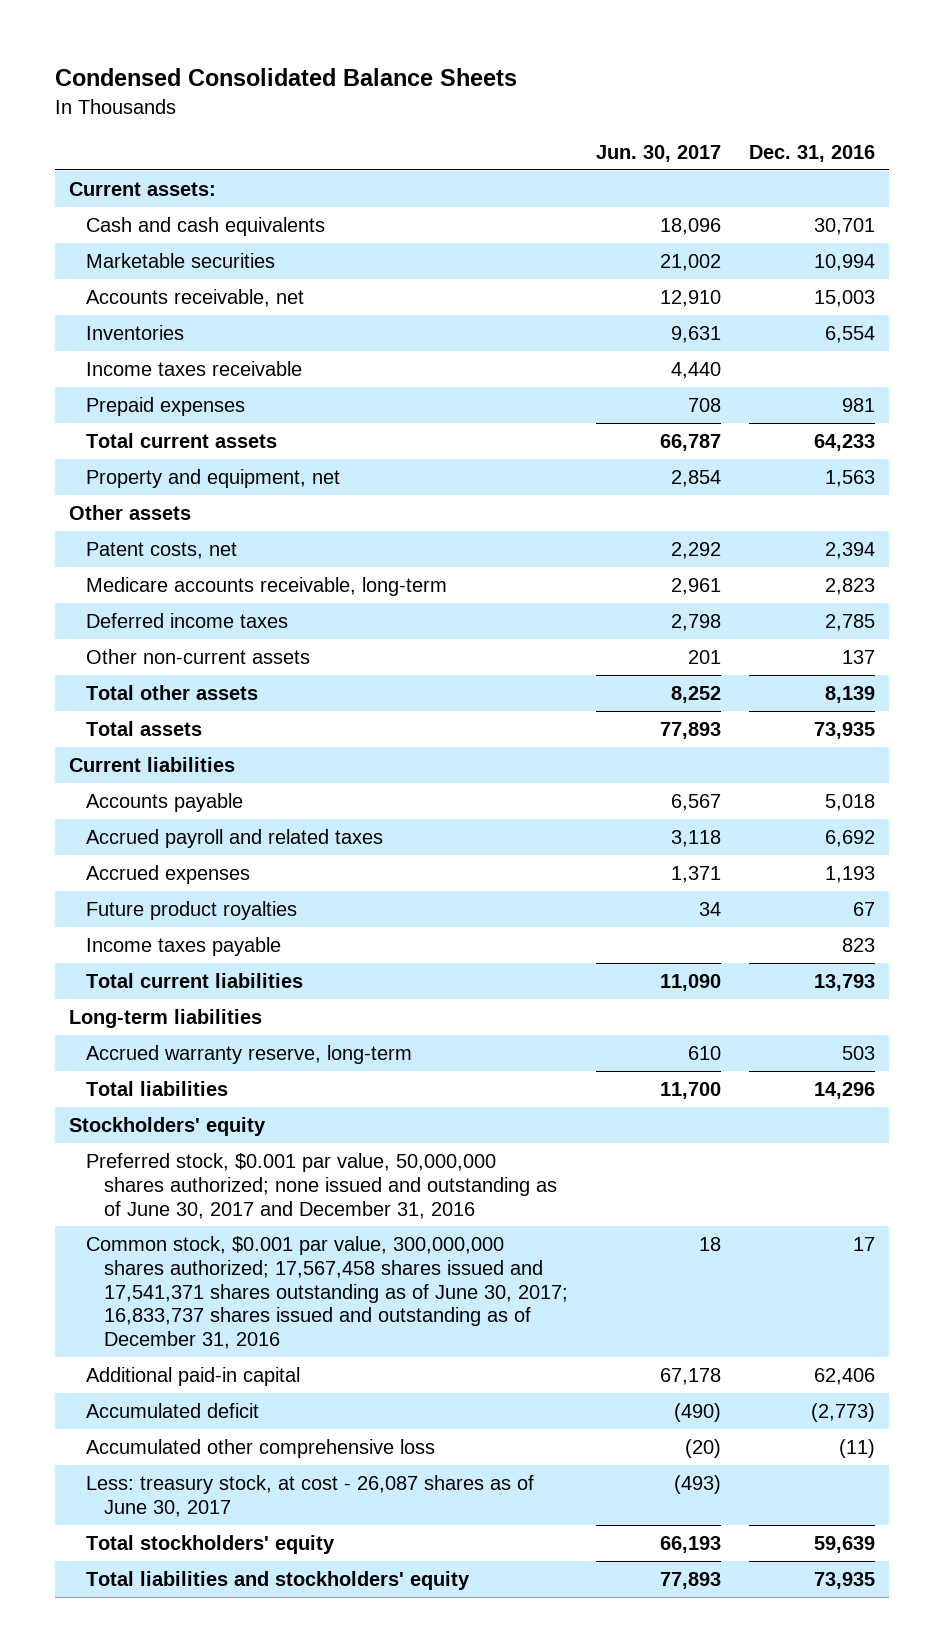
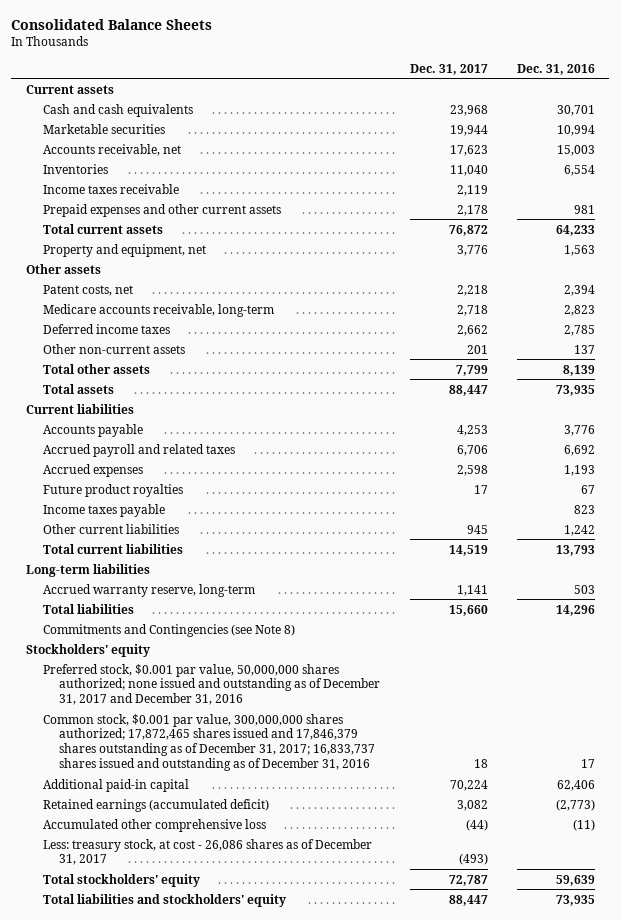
- Condensed Consolidated Balance Sheets
+ Consolidated Balance Sheets
- | Jun. 30, 2017 | Dec. 31, 2016
+ | Dec. 31, 2017 | Dec. 31, 2016
- Current assets:
+ Current assets
- Prepaid expenses | 708 | 981
+ Prepaid expenses and other current assets | 2,178 | 981
- Accounts payable | 6,567 | 5,018
+ Accounts payable | 4,253 | 3,776
+ Other current liabilities | 945 | 1,242
+ Commitments and Contingencies (see Note 8)
- Preferred stock, $0.001 par value, 50,000,000 shares authorized; none issued and outstanding as of June 30, 2017 and December 31, 2016
- Common stock, $0.001 par value, 300,000,000 shares authorized; 17,567,458 shares issued and 17,541,371 shares outstanding as of June 30, 2017; 16,833,737 shares issued and outstanding as of December 31, 2016 | 18 | 17
+ Preferred stock, $0.001 par value, 50,000,000 shares authorized; none issued and outstanding as of December 31, 2017 and December 31, 2016
+ Common stock, $0.001 par value, 300,000,000 shares authorized; 17,872,465 shares issued and 17,846,379 shares outstanding as of December 31, 2017; 16,833,737 shares issued and outstanding as of December 31, 2016 | 18 | 17
- Accumulated deficit | (490) | (2,773)
+ Retained earnings (accumulated deficit) | 3,082 | (2,773)
- Less: treasury stock, at cost - 26,087 shares as of June 30, 2017 | (493) |
+ Less: treasury stock, at cost - 26,086 shares as of December 31, 2017 | (493) |

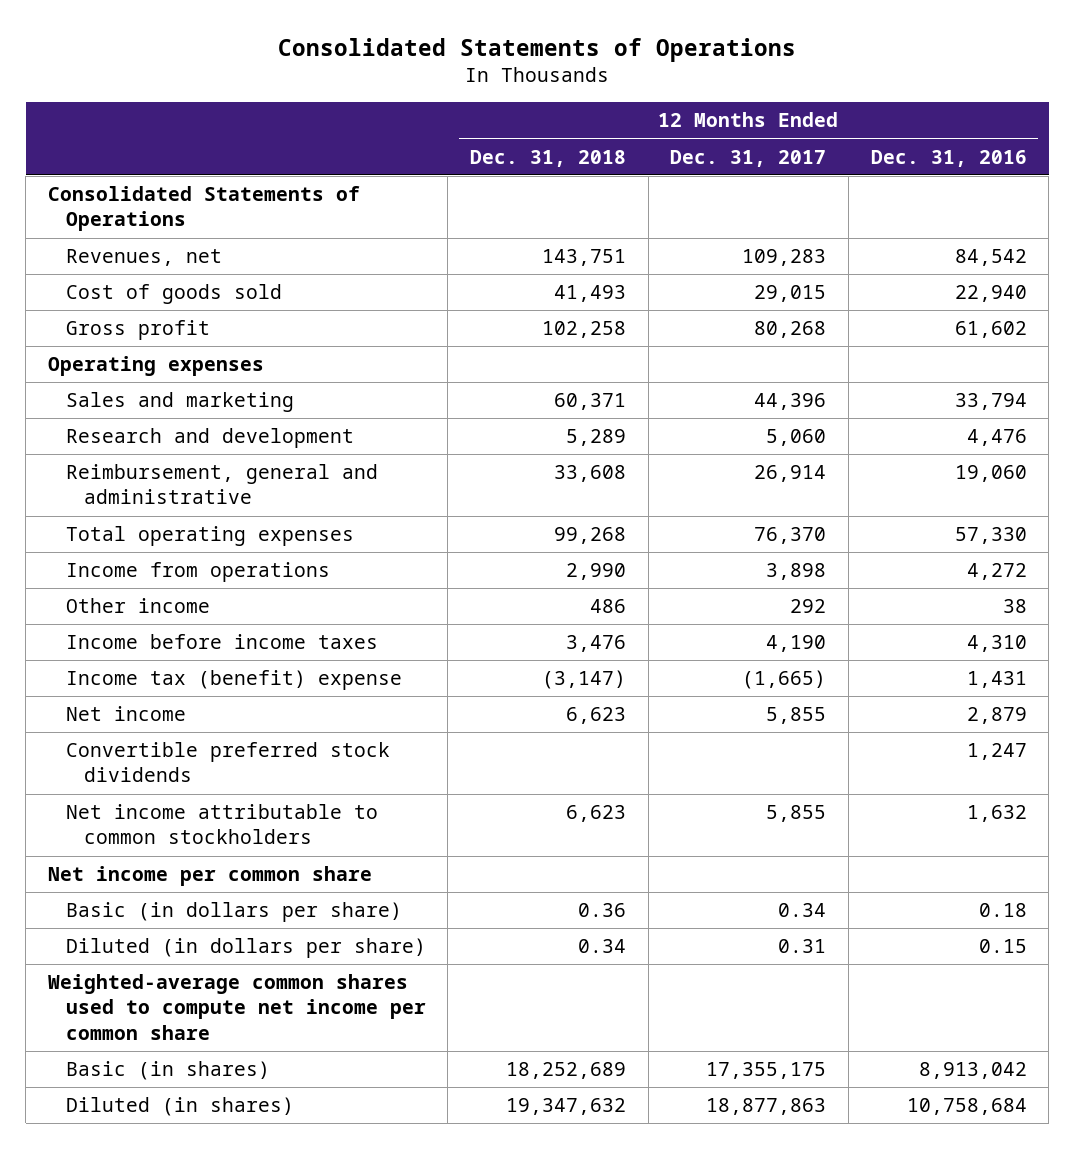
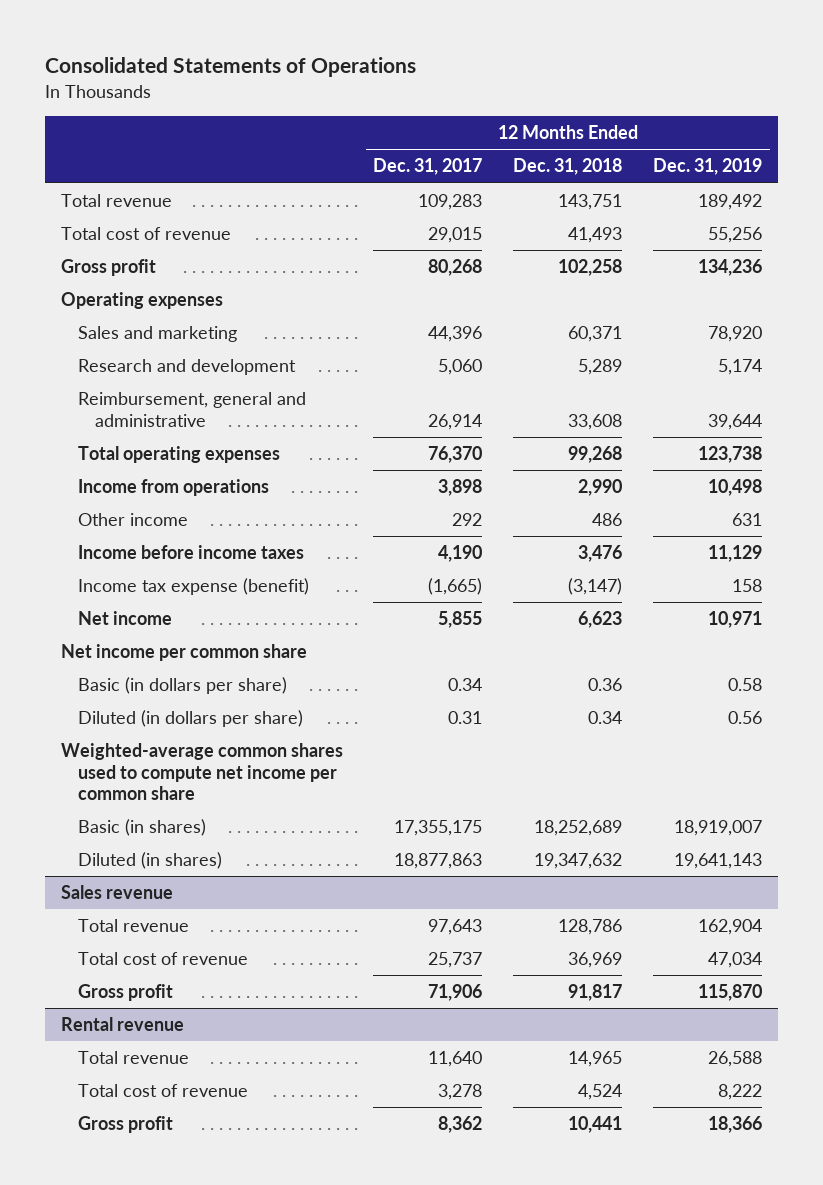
- | 12 Months Ended Dec. 31, 2018 | 12 Months Ended Dec. 31, 2017 | 12 Months Ended Dec. 31, 2016
+ | 12 Months Ended Dec. 31, 2017 | 12 Months Ended Dec. 31, 2018 | 12 Months Ended Dec. 31, 2019
- Consolidated Statements of Operations
- Revenues, net | 143,751 | 109,283 | 84,542
- Cost of goods sold | 41,493 | 29,015 | 22,940
+ Total revenue | 109,283 | 143,751 | 189,492
+ Total cost of revenue | 29,015 | 41,493 | 55,256
- Income tax (benefit) expense | (3,147) | (1,665) | 1,431
+ Income tax expense (benefit) | (1,665) | (3,147) | 158
- Convertible preferred stock dividends | | | 1,247
- Net income attributable to common stockholders | 6,623 | 5,855 | 1,632
+ Sales revenue
+ Total revenue | 97,643 | 128,786 | 162,904
+ Total cost of revenue | 25,737 | 36,969 | 47,034
+ Gross profit | 71,906 | 91,817 | 115,870
+ Rental revenue
+ Total revenue | 11,640 | 14,965 | 26,588
+ Total cost of revenue | 3,278 | 4,524 | 8,222
+ Gross profit | 8,362 | 10,441 | 18,366

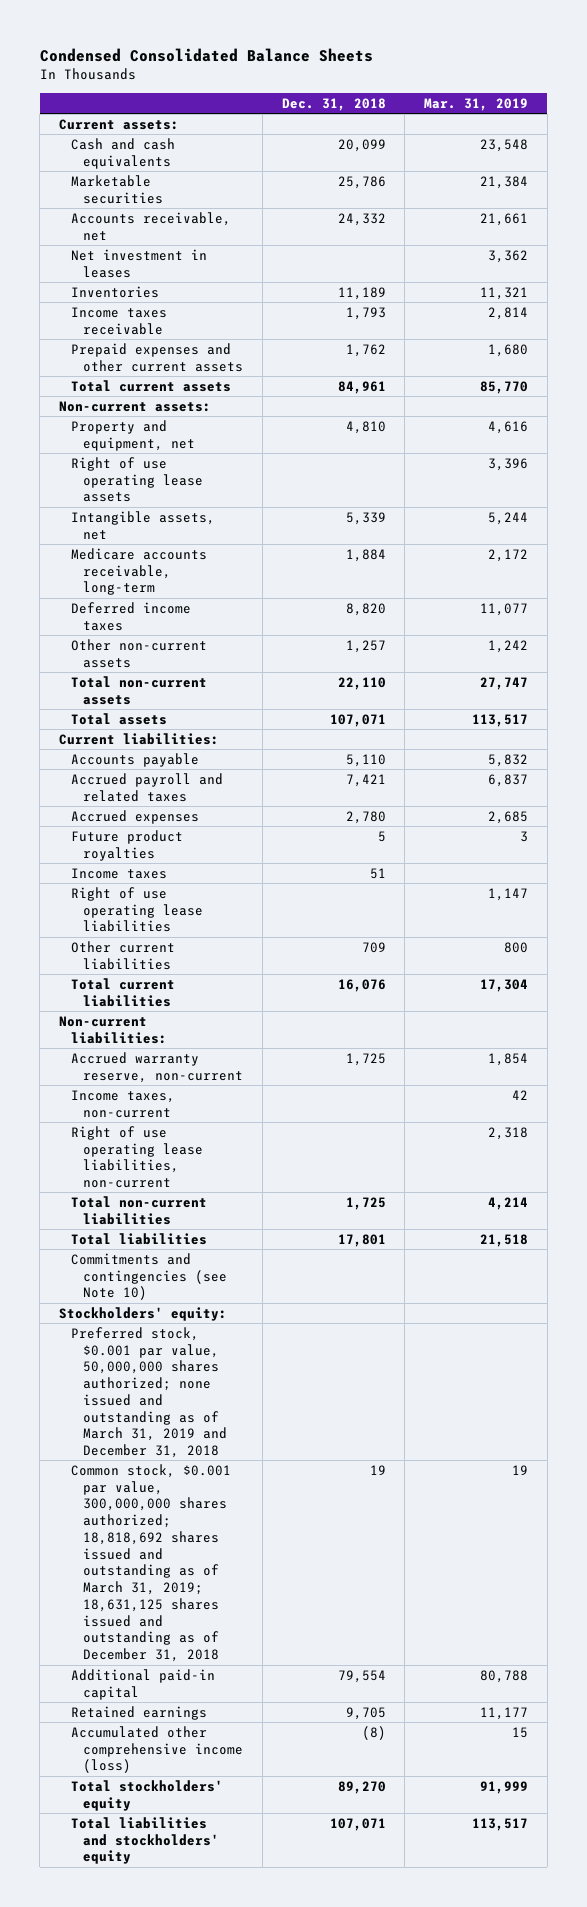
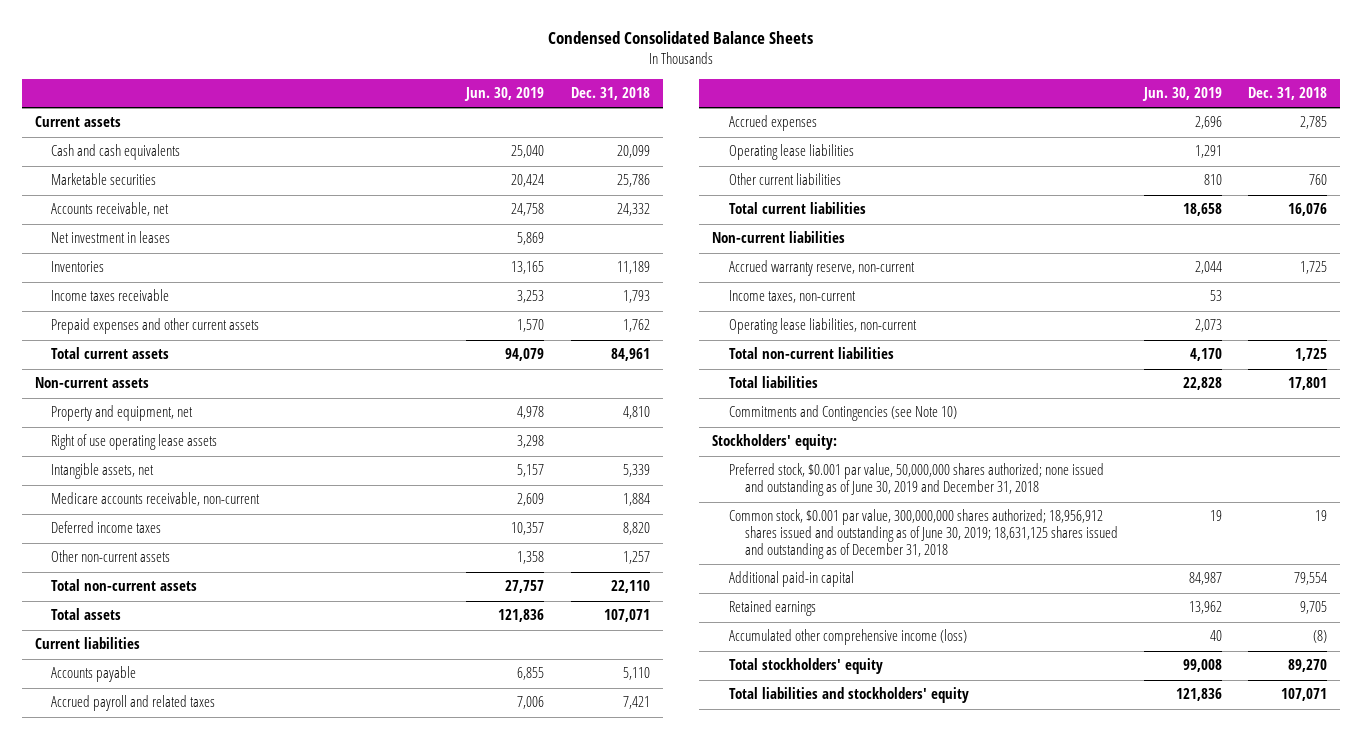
- | Dec. 31, 2018 | Mar. 31, 2019
+ | Jun. 30, 2019 | Dec. 31, 2018
- Current assets:
+ Current assets
- Non-current assets:
+ Non-current assets
- Medicare accounts receivable, long-term | 1,884 | 2,172
+ Medicare accounts receivable, non-current | 2,609 | 1,884
- Current liabilities:
+ Current liabilities
- Accrued expenses | 2,780 | 2,685
- Future product royalties | 5 | 3
- Income taxes | 51 |
- Right of use operating lease liabilities | | 1,147
- Other current liabilities | 709 | 800
+ Accrued expenses | 2,696 | 2,785
+ Operating lease liabilities | 1,291 |
+ Other current liabilities | 810 | 760
- Non-current liabilities:
+ Non-current liabilities
- Right of use operating lease liabilities, non-current | | 2,318
+ Operating lease liabilities, non-current | 2,073 |
- Commitments and contingencies (see Note 10)
+ Commitments and Contingencies (see Note 10)
- Preferred stock, $0.001 par value, 50,000,000 shares authorized; none issued and outstanding as of March 31, 2019 and December 31, 2018
- Common stock, $0.001 par value, 300,000,000 shares authorized; 18,818,692 shares issued and outstanding as of March 31, 2019; 18,631,125 shares issued and outstanding as of December 31, 2018 | 19 | 19
+ Preferred stock, $0.001 par value, 50,000,000 shares authorized; none issued and outstanding as of June 30, 2019 and December 31, 2018
+ Common stock, $0.001 par value, 300,000,000 shares authorized; 18,956,912 shares issued and outstanding as of June 30, 2019; 18,631,125 shares issued and outstanding as of December 31, 2018 | 19 | 19

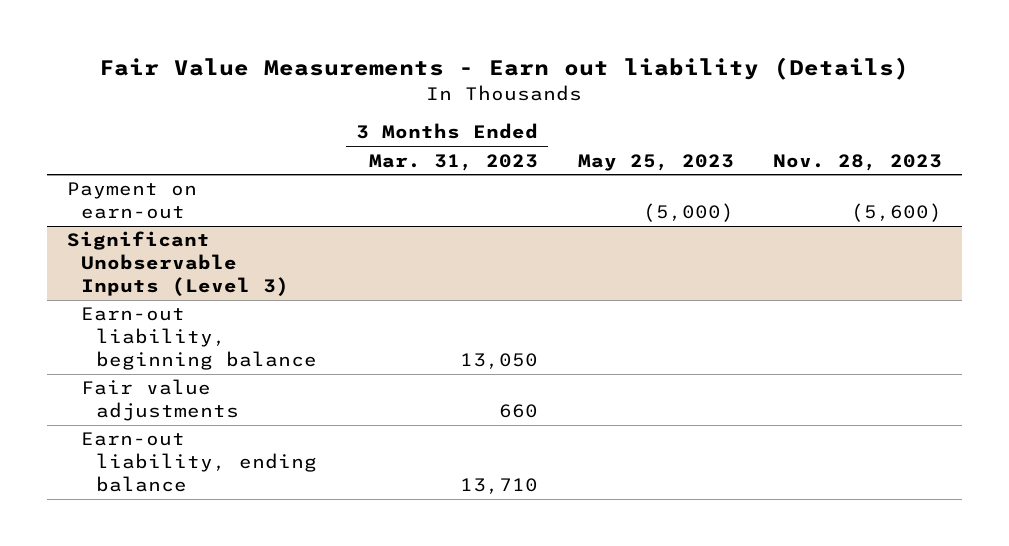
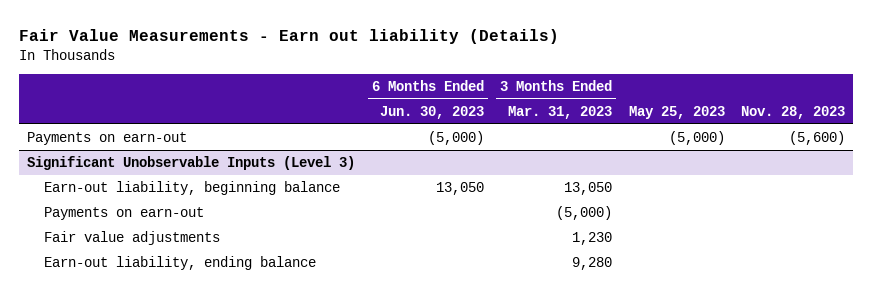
- | 3 Months Ended Mar. 31, 2023 | May 25, 2023 | Nov. 28, 2023
+ | 6 Months Ended Jun. 30, 2023 | 3 Months Ended Mar. 31, 2023 | May 25, 2023 | Nov. 28, 2023
- Payment on earn-out | | (5,000) | (5,600)
+ Payments on earn-out | (5,000) | | (5,000) | (5,600)
@ Significant Unobservable Inputs (Level 3)
- Fair value adjustments | 660 | |
- Earn-out liability, ending balance | 13,710 | |
+ Payments on earn-out | | (5,000) | |
+ Fair value adjustments | | 1,230 | |
+ Earn-out liability, ending balance | | 9,280 | |

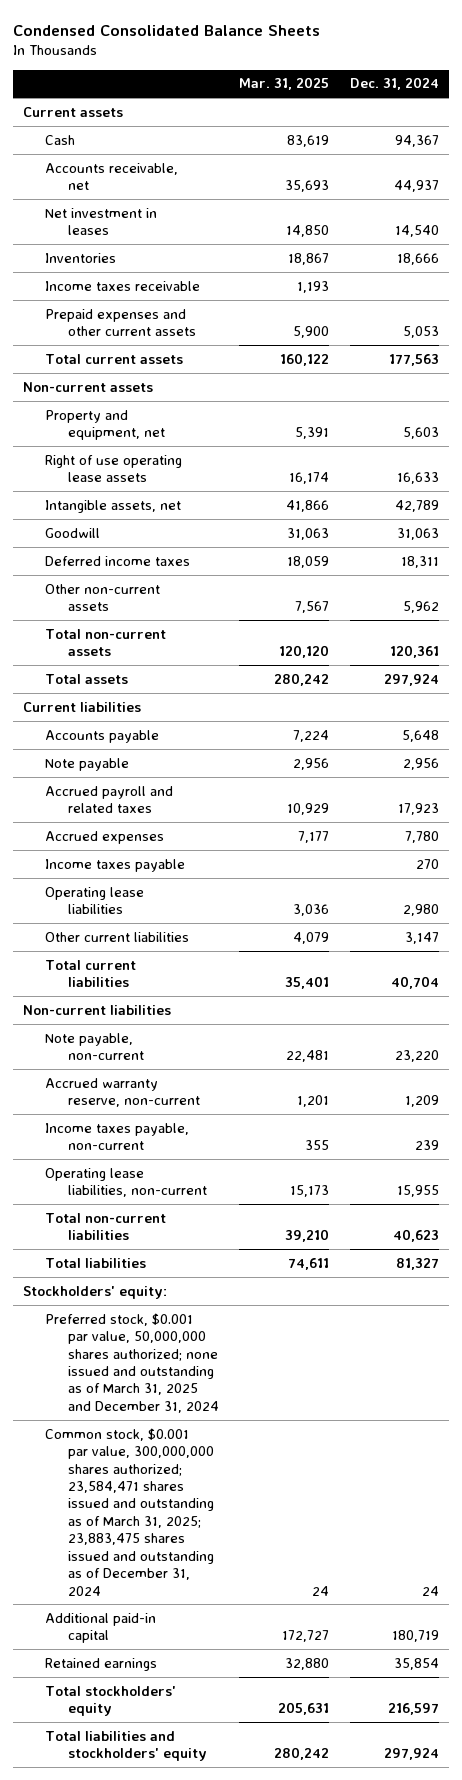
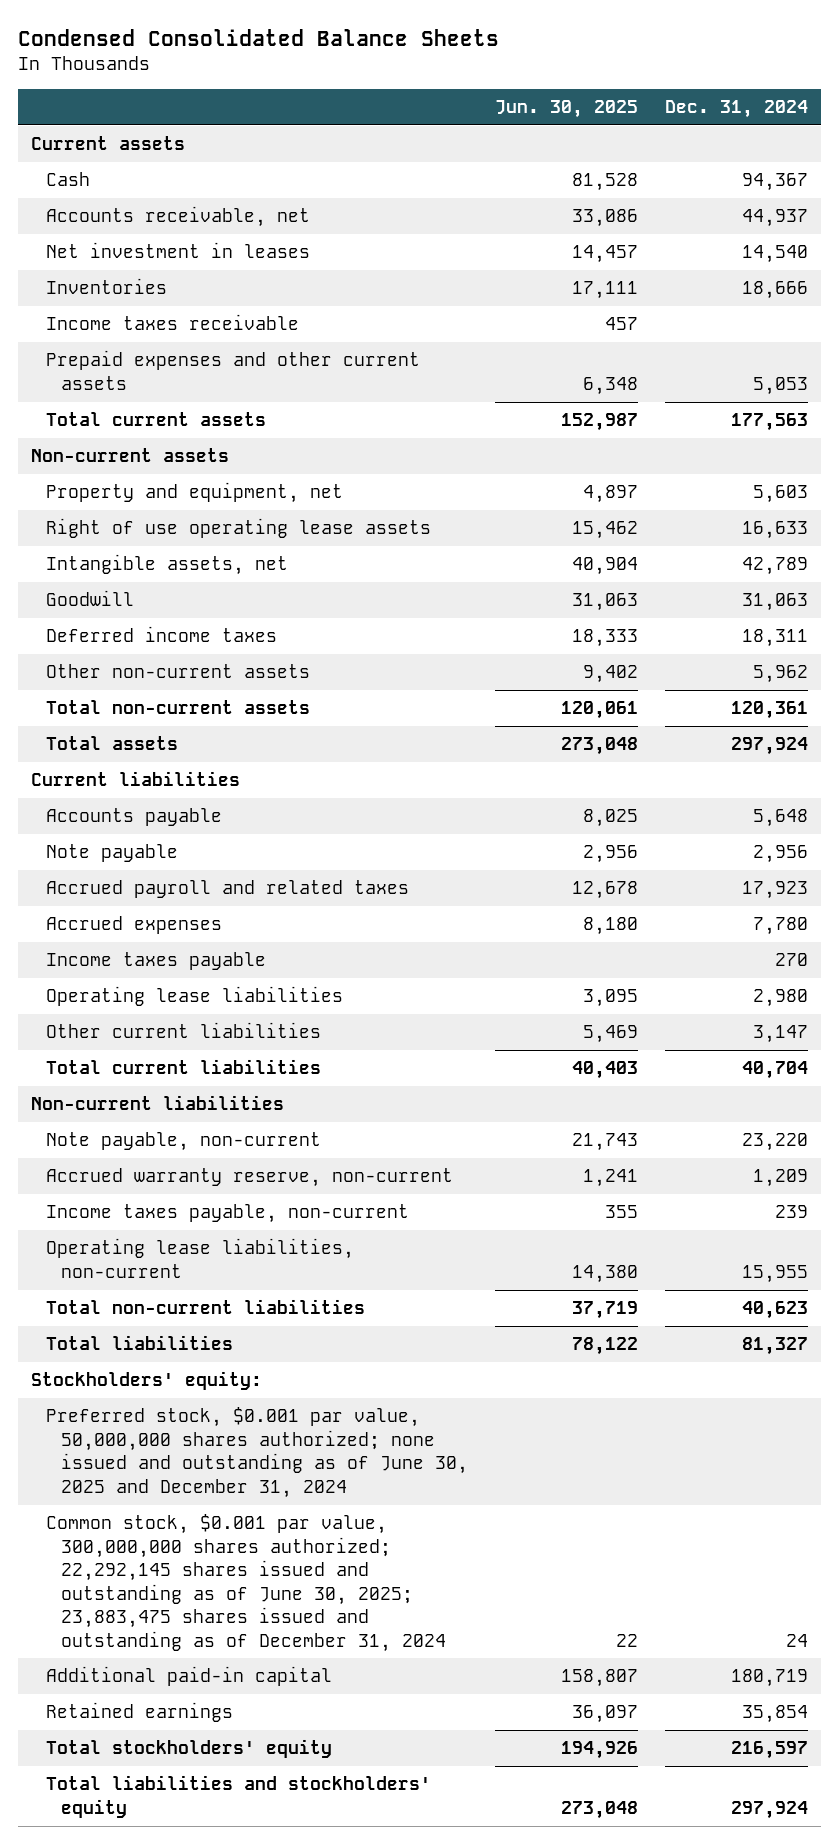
- | Mar. 31, 2025 | Dec. 31, 2024
+ | Jun. 30, 2025 | Dec. 31, 2024
- Preferred stock, $0.001 par value, 50,000,000 shares authorized; none issued and outstanding as of March 31, 2025 and December 31, 2024
- Common stock, $0.001 par value, 300,000,000 shares authorized; 23,584,471 shares issued and outstanding as of March 31, 2025; 23,883,475 shares issued and outstanding as of December 31, 2024 | 24 | 24
+ Preferred stock, $0.001 par value, 50,000,000 shares authorized; none issued and outstanding as of June 30, 2025 and December 31, 2024
+ Common stock, $0.001 par value, 300,000,000 shares authorized; 22,292,145 shares issued and outstanding as of June 30, 2025; 23,883,475 shares issued and outstanding as of December 31, 2024 | 22 | 24

